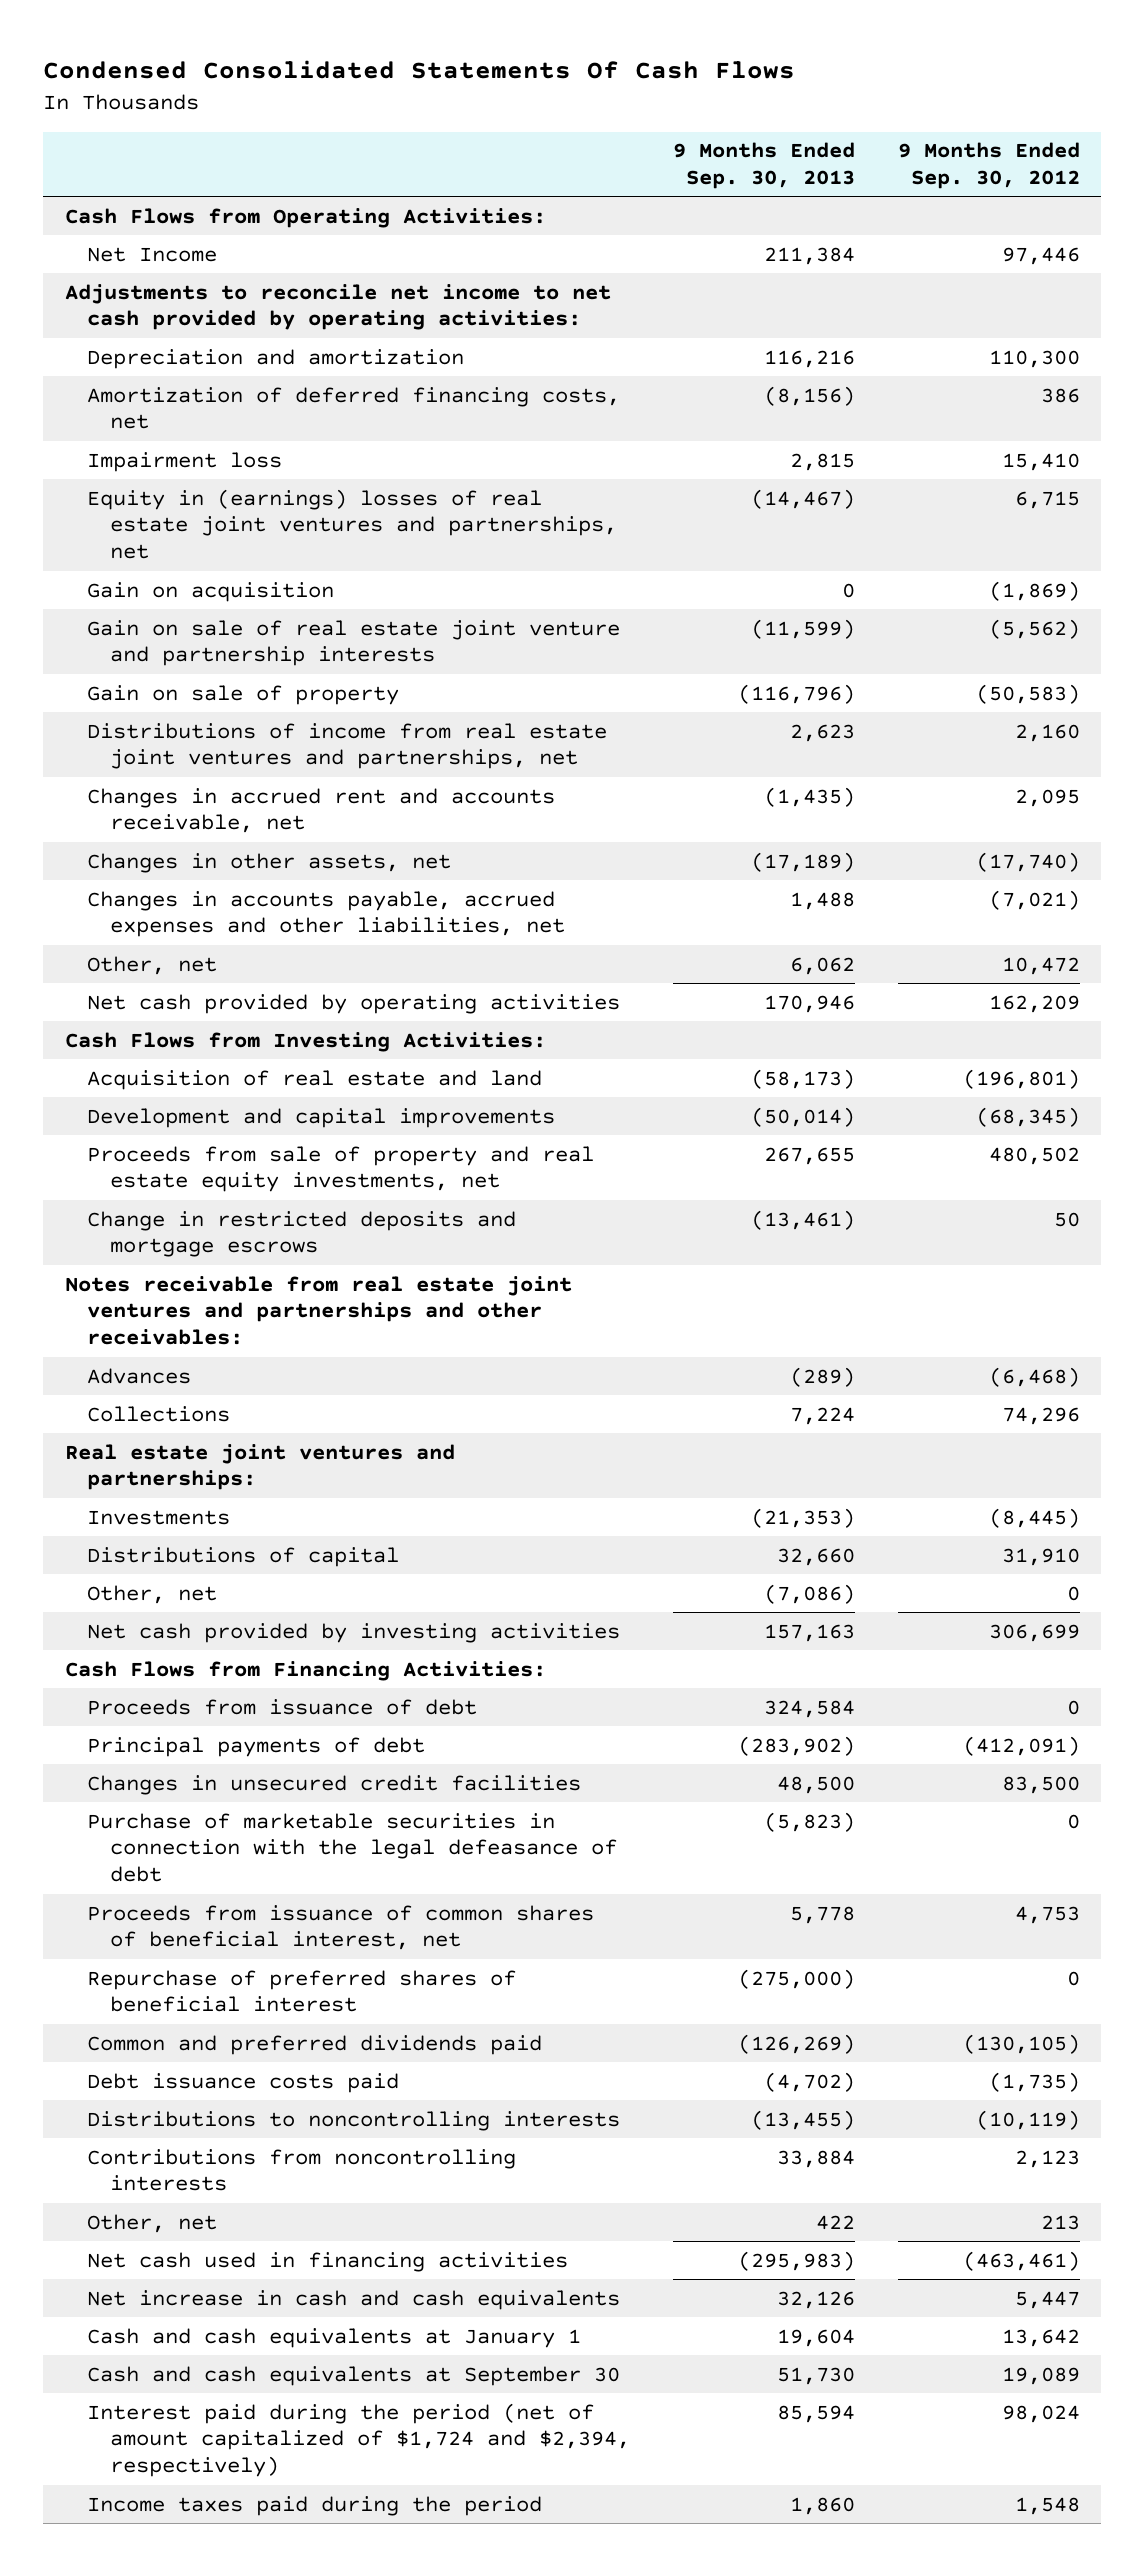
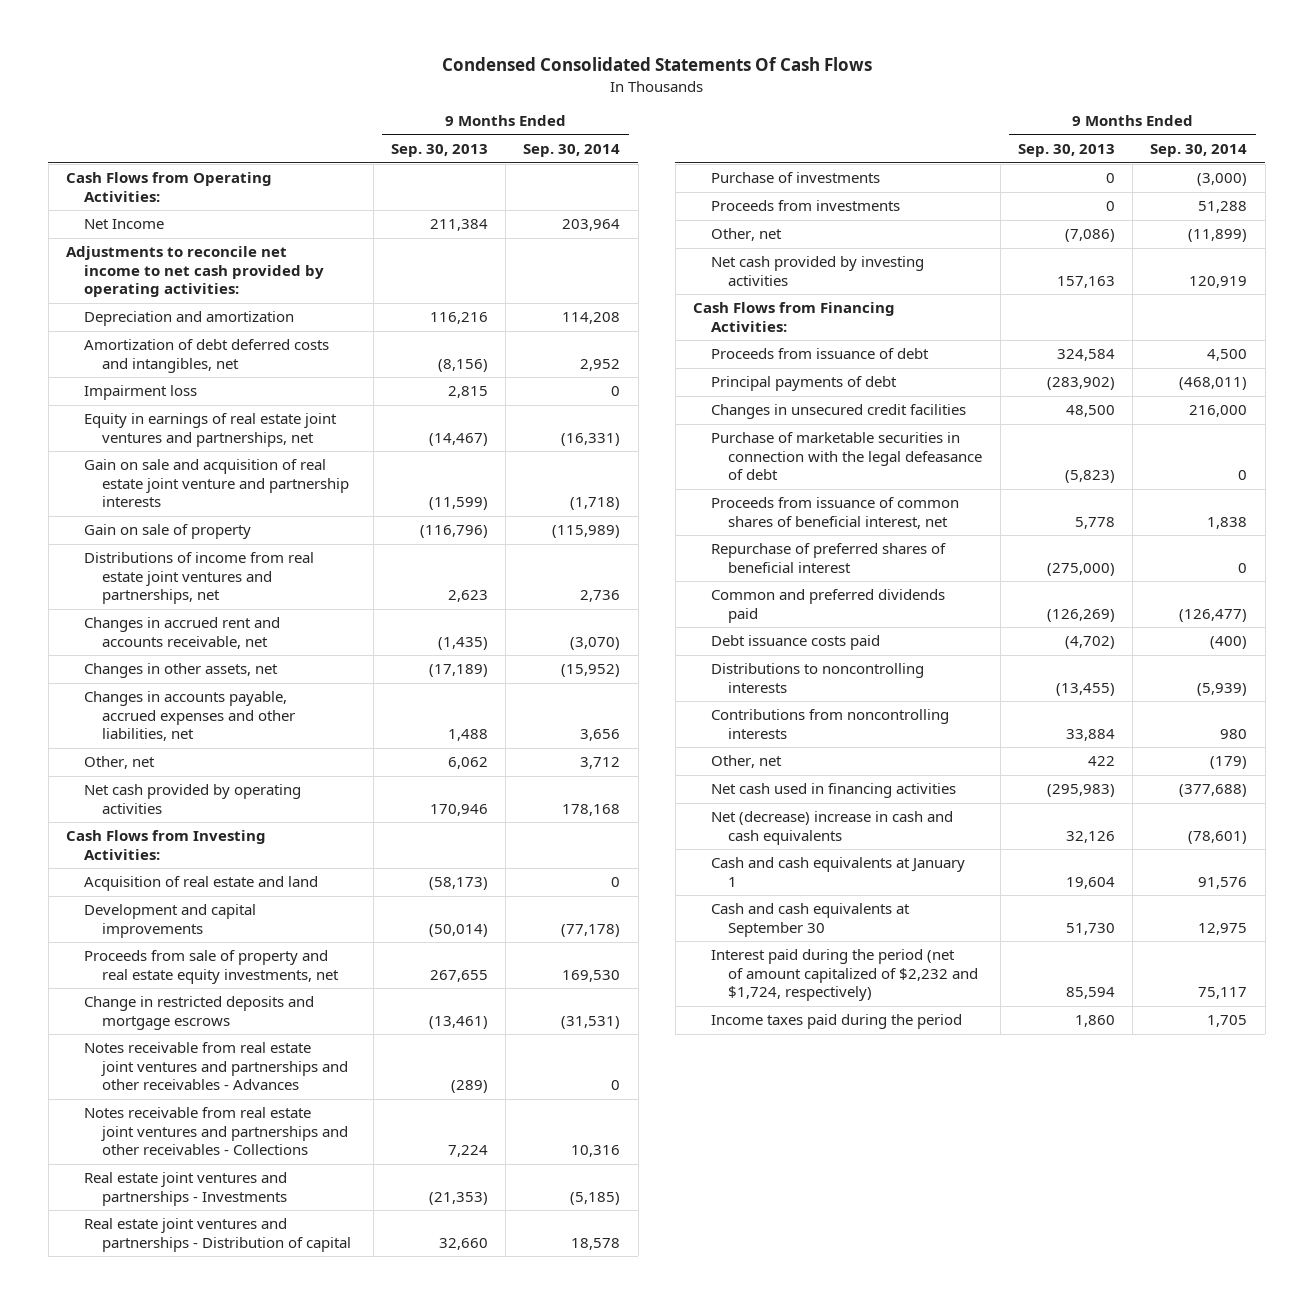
- | 9 Months Ended Sep. 30, 2013 | 9 Months Ended Sep. 30, 2012
+ | 9 Months Ended Sep. 30, 2013 | 9 Months Ended Sep. 30, 2014
- Amortization of deferred financing costs, net | (8,156) | 386
+ Amortization of debt deferred costs and intangibles, net | (8,156) | 2,952
- Equity in (earnings) losses of real estate joint ventures and partnerships, net | (14,467) | 6,715
- Gain on acquisition | 0 | (1,869)
- Gain on sale of real estate joint venture and partnership interests | (11,599) | (5,562)
+ Equity in earnings of real estate joint ventures and partnerships, net | (14,467) | (16,331)
+ Gain on sale and acquisition of real estate joint venture and partnership interests | (11,599) | (1,718)
- Notes receivable from real estate joint ventures and partnerships and other receivables:
- Advances | (289) | (6,468)
- Collections | 7,224 | 74,296
- Real estate joint ventures and partnerships:
- Investments | (21,353) | (8,445)
- Distributions of capital | 32,660 | 31,910
+ Notes receivable from real estate joint ventures and partnerships and other receivables - Advances | (289) | 0
+ Notes receivable from real estate joint ventures and partnerships and other receivables - Collections | 7,224 | 10,316
+ Real estate joint ventures and partnerships - Investments | (21,353) | (5,185)
+ Real estate joint ventures and partnerships - Distribution of capital | 32,660 | 18,578
+ Purchase of investments | 0 | (3,000)
+ Proceeds from investments | 0 | 51,288
- Net increase in cash and cash equivalents | 32,126 | 5,447
+ Net (decrease) increase in cash and cash equivalents | 32,126 | (78,601)
- Interest paid during the period (net of amount capitalized of $1,724 and $2,394, respectively) | 85,594 | 98,024
+ Interest paid during the period (net of amount capitalized of $2,232 and $1,724, respectively) | 85,594 | 75,117

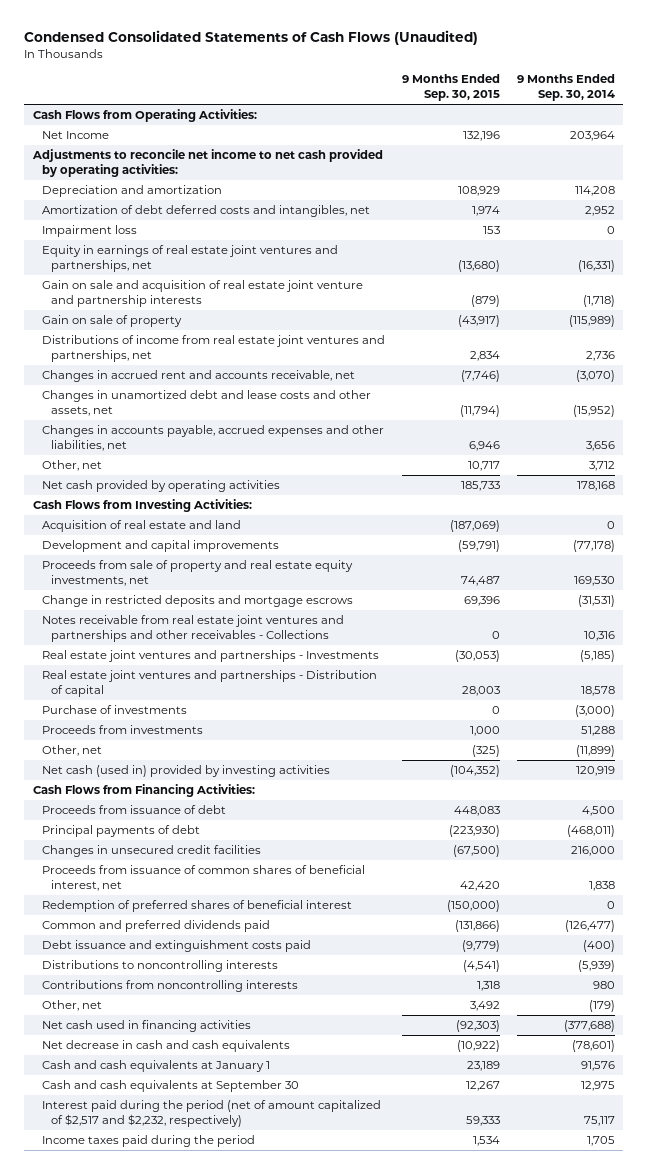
- Condensed Consolidated Statements Of Cash Flows
+ Condensed Consolidated Statements of Cash Flows (Unaudited)
- | 9 Months Ended Sep. 30, 2013 | 9 Months Ended Sep. 30, 2014
+ | 9 Months Ended Sep. 30, 2015 | 9 Months Ended Sep. 30, 2014
- Changes in other assets, net | (17,189) | (15,952)
+ Changes in unamortized debt and lease costs and other assets, net | (11,794) | (15,952)
- Notes receivable from real estate joint ventures and partnerships and other receivables - Advances | (289) | 0
- Net cash provided by investing activities | 157,163 | 120,919
+ Net cash (used in) provided by investing activities | (104,352) | 120,919
- Purchase of marketable securities in connection with the legal defeasance of debt | (5,823) | 0
- Repurchase of preferred shares of beneficial interest | (275,000) | 0
+ Redemption of preferred shares of beneficial interest | (150,000) | 0
- Debt issuance costs paid | (4,702) | (400)
+ Debt issuance and extinguishment costs paid | (9,779) | (400)
- Net (decrease) increase in cash and cash equivalents | 32,126 | (78,601)
+ Net decrease in cash and cash equivalents | (10,922) | (78,601)
- Interest paid during the period (net of amount capitalized of $2,232 and $1,724, respectively) | 85,594 | 75,117
+ Interest paid during the period (net of amount capitalized of $2,517 and $2,232, respectively) | 59,333 | 75,117

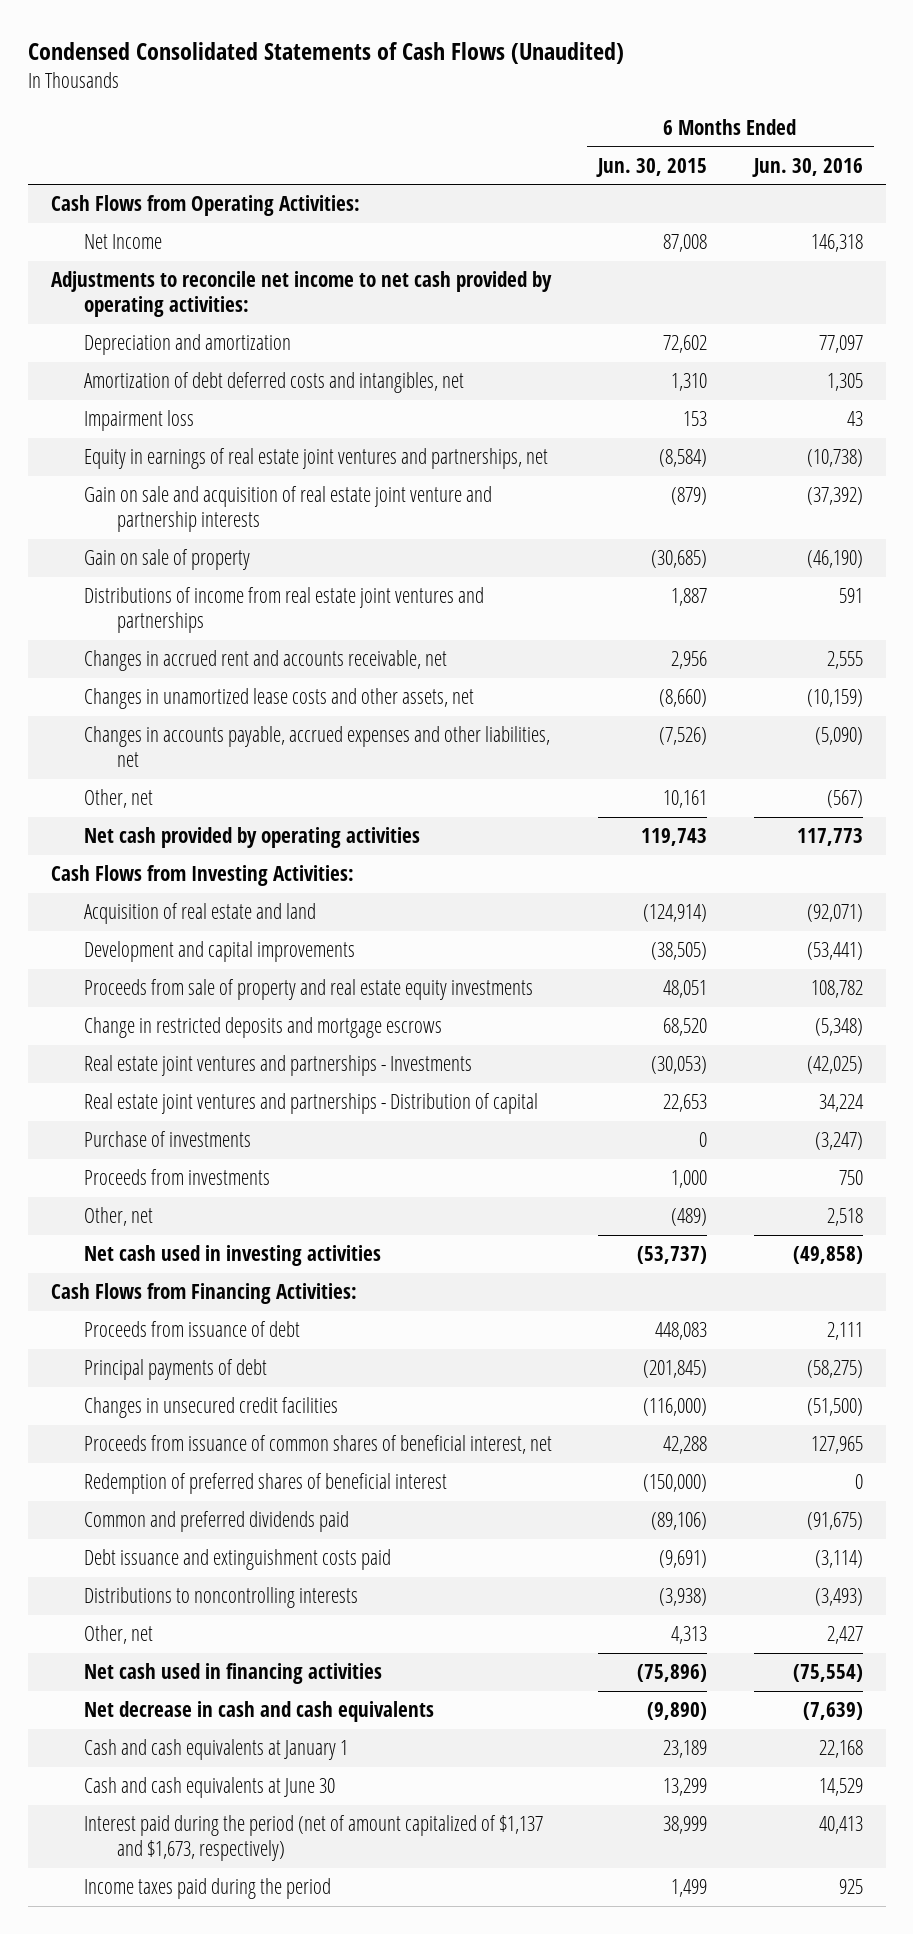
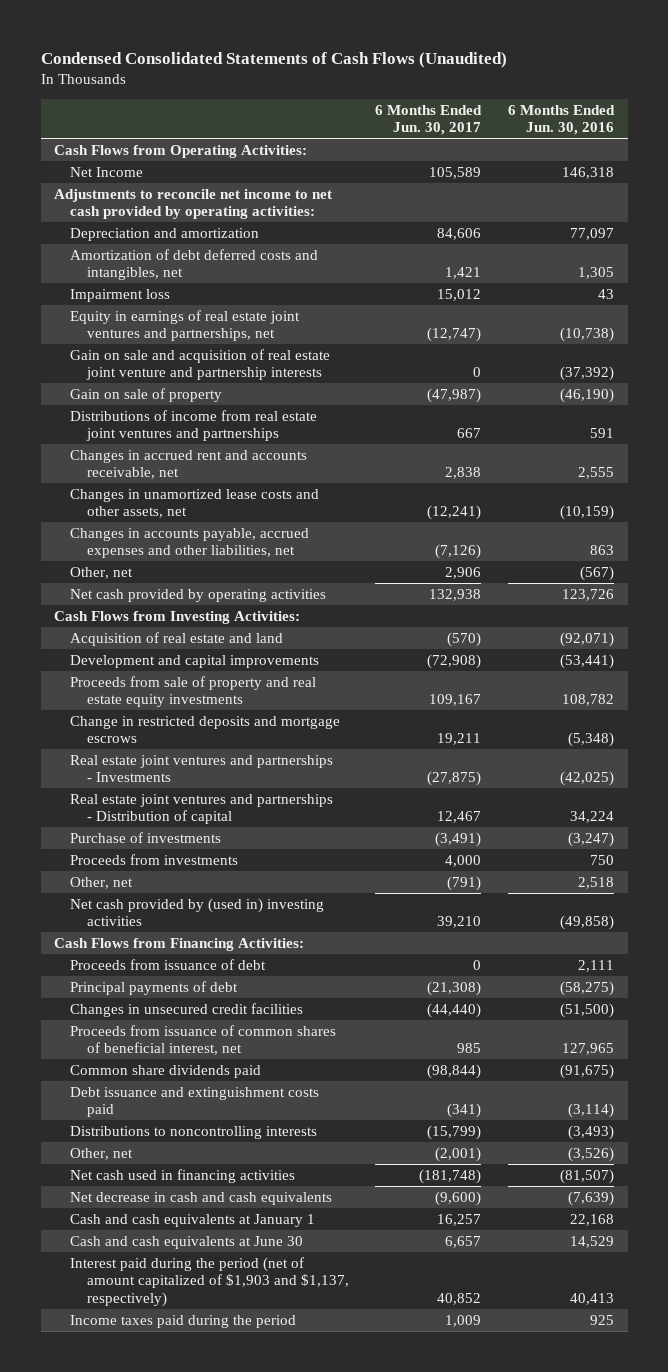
- | 6 Months Ended Jun. 30, 2015 | 6 Months Ended Jun. 30, 2016
+ | 6 Months Ended Jun. 30, 2017 | 6 Months Ended Jun. 30, 2016
- Changes in accounts payable, accrued expenses and other liabilities, net | (7,526) | (5,090)
+ Changes in accounts payable, accrued expenses and other liabilities, net | (7,126) | 863
- Net cash provided by operating activities | 119,743 | 117,773
+ Net cash provided by operating activities | 132,938 | 123,726
- Net cash used in investing activities | (53,737) | (49,858)
+ Net cash provided by (used in) investing activities | 39,210 | (49,858)
- Redemption of preferred shares of beneficial interest | (150,000) | 0
- Common and preferred dividends paid | (89,106) | (91,675)
+ Common share dividends paid | (98,844) | (91,675)
- Other, net | 4,313 | 2,427
- Net cash used in financing activities | (75,896) | (75,554)
+ Other, net | (2,001) | (3,526)
+ Net cash used in financing activities | (181,748) | (81,507)
- Interest paid during the period (net of amount capitalized of $1,137 and $1,673, respectively) | 38,999 | 40,413
+ Interest paid during the period (net of amount capitalized of $1,903 and $1,137, respectively) | 40,852 | 40,413

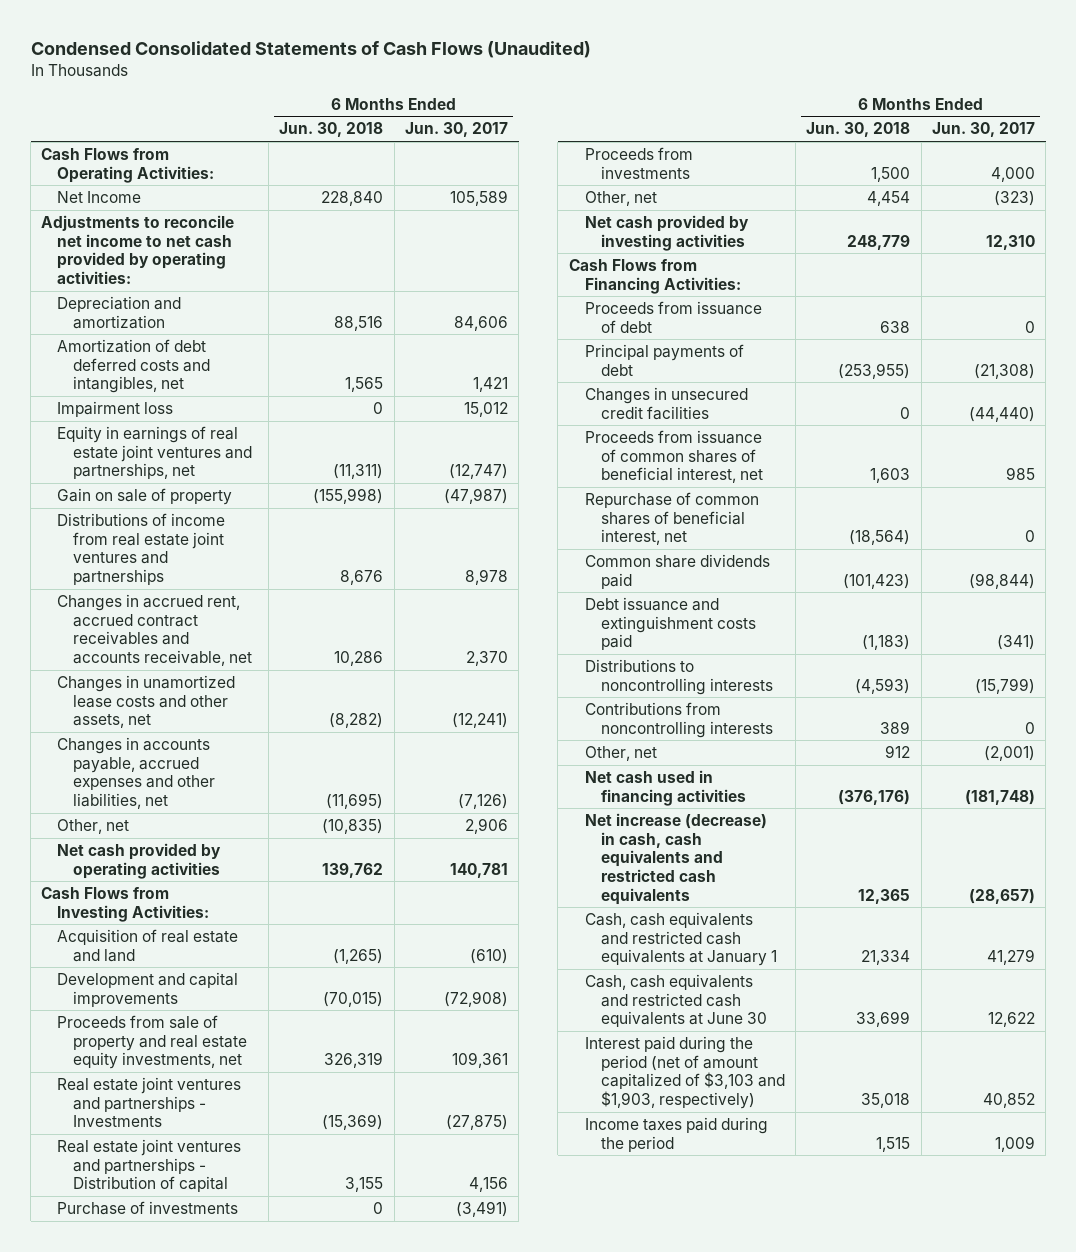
- | 6 Months Ended Jun. 30, 2017 | 6 Months Ended Jun. 30, 2016
+ | 6 Months Ended Jun. 30, 2018 | 6 Months Ended Jun. 30, 2017
- Gain on sale and acquisition of real estate joint venture and partnership interests | 0 | (37,392)
- Distributions of income from real estate joint ventures and partnerships | 667 | 591
- Changes in accrued rent and accounts receivable, net | 2,838 | 2,555
+ Distributions of income from real estate joint ventures and partnerships | 8,676 | 8,978
+ Changes in accrued rent, accrued contract receivables and accounts receivable, net | 10,286 | 2,370
- Net cash provided by operating activities | 132,938 | 123,726
+ Net cash provided by operating activities | 139,762 | 140,781
- Acquisition of real estate and land | (570) | (92,071)
+ Acquisition of real estate and land | (1,265) | (610)
- Proceeds from sale of property and real estate equity investments | 109,167 | 108,782
- Change in restricted deposits and mortgage escrows | 19,211 | (5,348)
+ Proceeds from sale of property and real estate equity investments, net | 326,319 | 109,361
- Real estate joint ventures and partnerships - Distribution of capital | 12,467 | 34,224
+ Real estate joint ventures and partnerships - Distribution of capital | 3,155 | 4,156
- Other, net | (791) | 2,518
- Net cash provided by (used in) investing activities | 39,210 | (49,858)
+ Other, net | 4,454 | (323)
+ Net cash provided by investing activities | 248,779 | 12,310
+ Repurchase of common shares of beneficial interest, net | (18,564) | 0
+ Contributions from noncontrolling interests | 389 | 0
- Net decrease in cash and cash equivalents | (9,600) | (7,639)
- Cash and cash equivalents at January 1 | 16,257 | 22,168
- Cash and cash equivalents at June 30 | 6,657 | 14,529
- Interest paid during the period (net of amount capitalized of $1,903 and $1,137, respectively) | 40,852 | 40,413
+ Net increase (decrease) in cash, cash equivalents and restricted cash equivalents | 12,365 | (28,657)
+ Cash, cash equivalents and restricted cash equivalents at January 1 | 21,334 | 41,279
+ Cash, cash equivalents and restricted cash equivalents at June 30 | 33,699 | 12,622
+ Interest paid during the period (net of amount capitalized of $3,103 and $1,903, respectively) | 35,018 | 40,852

